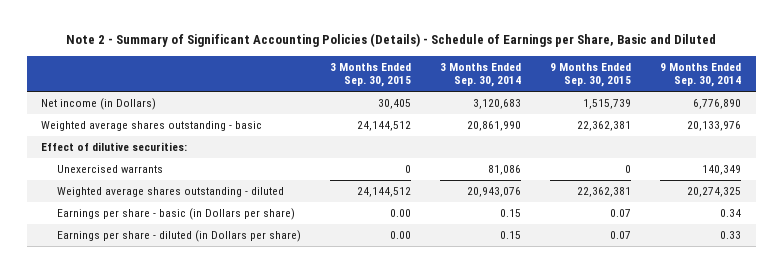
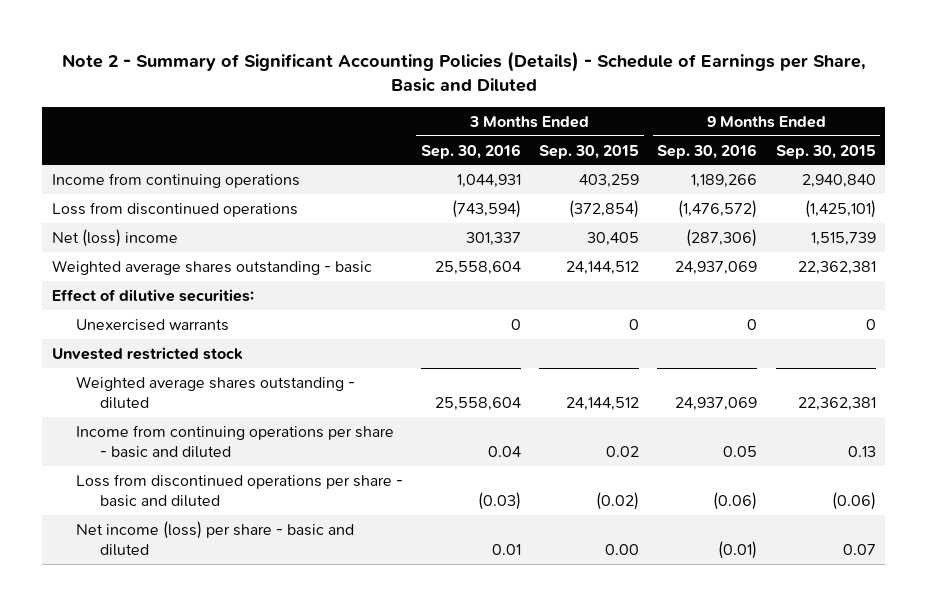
- | 3 Months Ended Sep. 30, 2015 | 3 Months Ended Sep. 30, 2014 | 9 Months Ended Sep. 30, 2015 | 9 Months Ended Sep. 30, 2014
+ | 3 Months Ended Sep. 30, 2016 | 3 Months Ended Sep. 30, 2015 | 9 Months Ended Sep. 30, 2016 | 9 Months Ended Sep. 30, 2015
- Net income (in Dollars) | 30,405 | 3,120,683 | 1,515,739 | 6,776,890
+ Income from continuing operations | 1,044,931 | 403,259 | 1,189,266 | 2,940,840
+ Loss from discontinued operations | (743,594) | (372,854) | (1,476,572) | (1,425,101)
+ Net (loss) income | 301,337 | 30,405 | (287,306) | 1,515,739
+ Unvested restricted stock
- Earnings per share - basic (in Dollars per share) | 0.00 | 0.15 | 0.07 | 0.34
- Earnings per share - diluted (in Dollars per share) | 0.00 | 0.15 | 0.07 | 0.33
+ Income from continuing operations per share - basic and diluted | 0.04 | 0.02 | 0.05 | 0.13
+ Loss from discontinued operations per share - basic and diluted | (0.03) | (0.02) | (0.06) | (0.06)
+ Net income (loss) per share - basic and diluted | 0.01 | 0.00 | (0.01) | 0.07

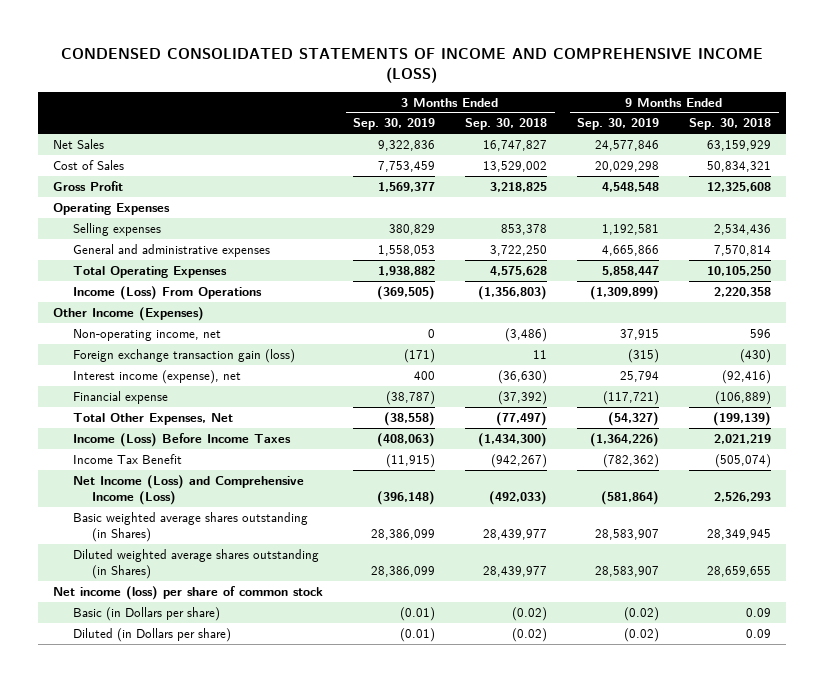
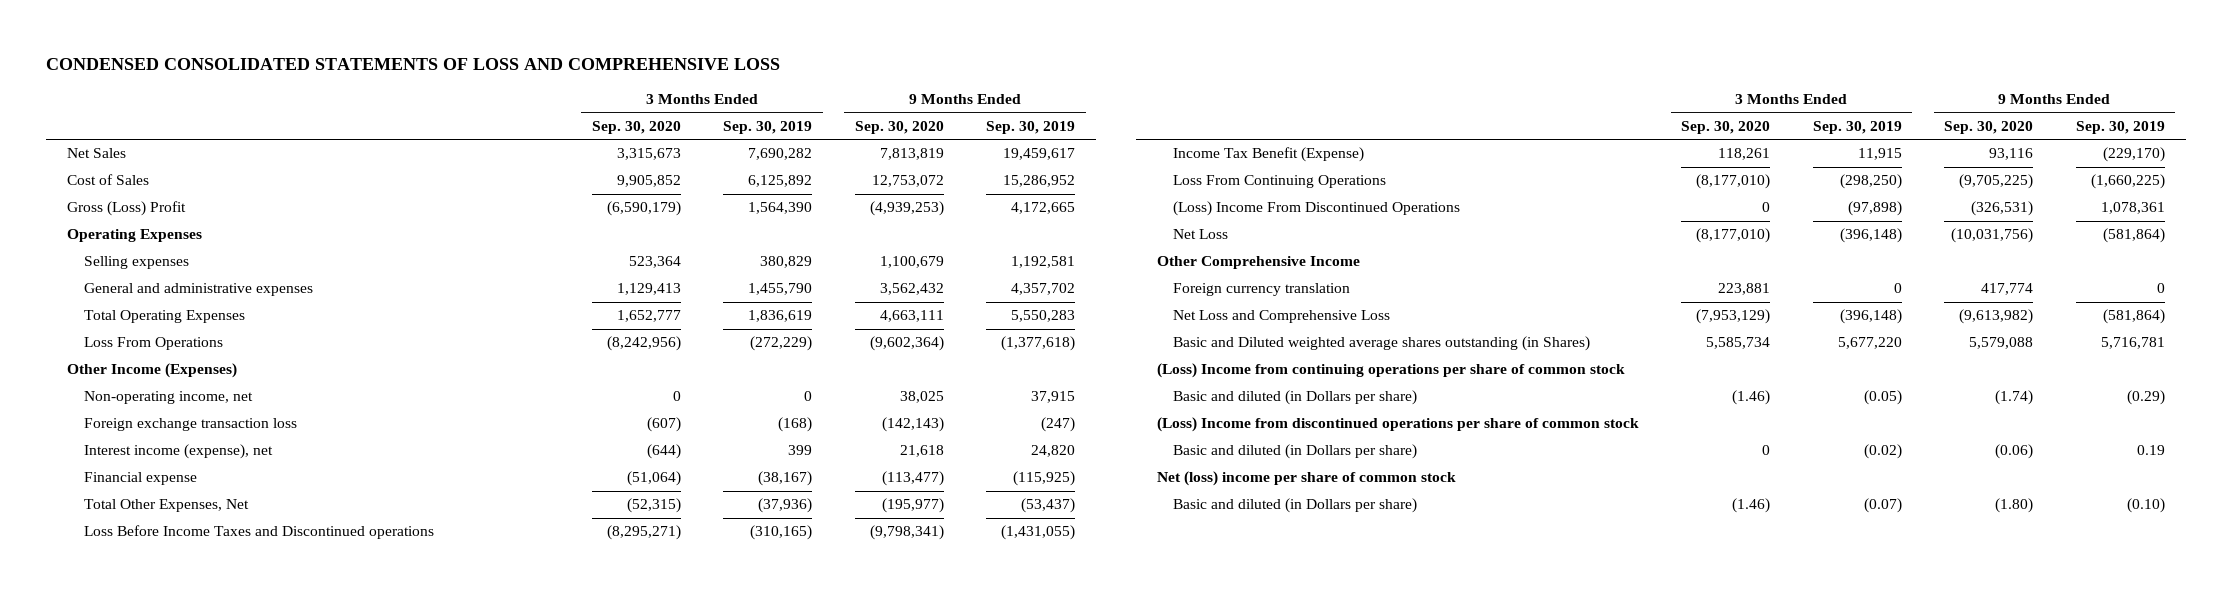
- CONDENSED CONSOLIDATED STATEMENTS OF INCOME AND COMPREHENSIVE INCOME (LOSS)
+ CONDENSED CONSOLIDATED STATEMENTS OF LOSS AND COMPREHENSIVE LOSS
- | 3 Months Ended Sep. 30, 2019 | 3 Months Ended Sep. 30, 2018 | 9 Months Ended Sep. 30, 2019 | 9 Months Ended Sep. 30, 2018
+ | 3 Months Ended Sep. 30, 2020 | 3 Months Ended Sep. 30, 2019 | 9 Months Ended Sep. 30, 2020 | 9 Months Ended Sep. 30, 2019
- Net Sales | 9,322,836 | 16,747,827 | 24,577,846 | 63,159,929
- Cost of Sales | 7,753,459 | 13,529,002 | 20,029,298 | 50,834,321
- Gross Profit | 1,569,377 | 3,218,825 | 4,548,548 | 12,325,608
+ Net Sales | 3,315,673 | 7,690,282 | 7,813,819 | 19,459,617
+ Cost of Sales | 9,905,852 | 6,125,892 | 12,753,072 | 15,286,952
+ Gross (Loss) Profit | (6,590,179) | 1,564,390 | (4,939,253) | 4,172,665
- General and administrative expenses | 1,558,053 | 3,722,250 | 4,665,866 | 7,570,814
- Total Operating Expenses | 1,938,882 | 4,575,628 | 5,858,447 | 10,105,250
- Income (Loss) From Operations | (369,505) | (1,356,803) | (1,309,899) | 2,220,358
+ General and administrative expenses | 1,129,413 | 1,455,790 | 3,562,432 | 4,357,702
+ Total Operating Expenses | 1,652,777 | 1,836,619 | 4,663,111 | 5,550,283
+ Loss From Operations | (8,242,956) | (272,229) | (9,602,364) | (1,377,618)
- Foreign exchange transaction gain (loss) | (171) | 11 | (315) | (430)
- Interest income (expense), net | 400 | (36,630) | 25,794 | (92,416)
- Financial expense | (38,787) | (37,392) | (117,721) | (106,889)
- Total Other Expenses, Net | (38,558) | (77,497) | (54,327) | (199,139)
- Income (Loss) Before Income Taxes | (408,063) | (1,434,300) | (1,364,226) | 2,021,219
- Income Tax Benefit | (11,915) | (942,267) | (782,362) | (505,074)
- Net Income (Loss) and Comprehensive Income (Loss) | (396,148) | (492,033) | (581,864) | 2,526,293
- Basic weighted average shares outstanding (in Shares) | 28,386,099 | 28,439,977 | 28,583,907 | 28,349,945
- Diluted weighted average shares outstanding (in Shares) | 28,386,099 | 28,439,977 | 28,583,907 | 28,659,655
- Net income (loss) per share of common stock
- Basic (in Dollars per share) | (0.01) | (0.02) | (0.02) | 0.09
- Diluted (in Dollars per share) | (0.01) | (0.02) | (0.02) | 0.09
+ Foreign exchange transaction loss | (607) | (168) | (142,143) | (247)
+ Interest income (expense), net | (644) | 399 | 21,618 | 24,820
+ Financial expense | (51,064) | (38,167) | (113,477) | (115,925)
+ Total Other Expenses, Net | (52,315) | (37,936) | (195,977) | (53,437)
+ Loss Before Income Taxes and Discontinued operations | (8,295,271) | (310,165) | (9,798,341) | (1,431,055)
+ Income Tax Benefit (Expense) | 118,261 | 11,915 | 93,116 | (229,170)
+ Loss From Continuing Operations | (8,177,010) | (298,250) | (9,705,225) | (1,660,225)
+ (Loss) Income From Discontinued Operations | 0 | (97,898) | (326,531) | 1,078,361
+ Net Loss | (8,177,010) | (396,148) | (10,031,756) | (581,864)
+ Other Comprehensive Income
+ Foreign currency translation | 223,881 | 0 | 417,774 | 0
+ Net Loss and Comprehensive Loss | (7,953,129) | (396,148) | (9,613,982) | (581,864)
+ Basic and Diluted weighted average shares outstanding (in Shares) | 5,585,734 | 5,677,220 | 5,579,088 | 5,716,781
+ (Loss) Income from continuing operations per share of common stock
+ Basic and diluted (in Dollars per share) | (1.46) | (0.05) | (1.74) | (0.29)
+ (Loss) Income from discontinued operations per share of common stock
+ Basic and diluted (in Dollars per share) | 0 | (0.02) | (0.06) | 0.19
+ Net (loss) income per share of common stock
+ Basic and diluted (in Dollars per share) | (1.46) | (0.07) | (1.80) | (0.10)

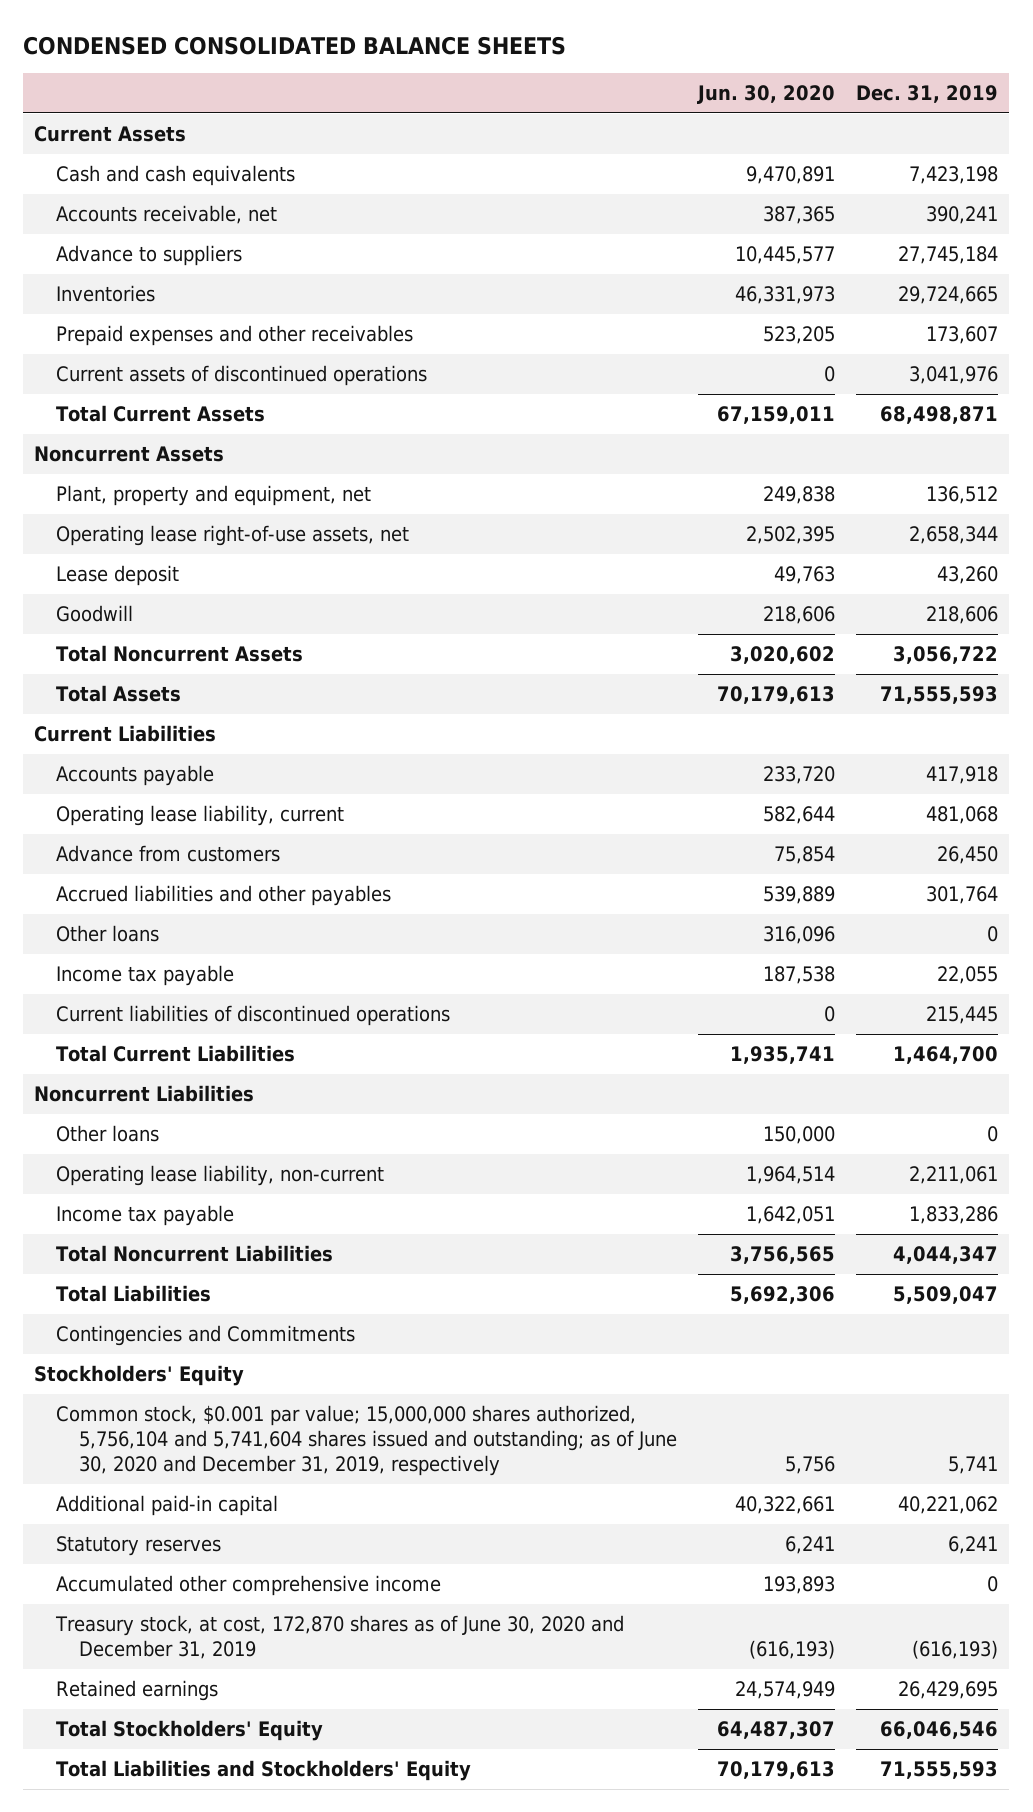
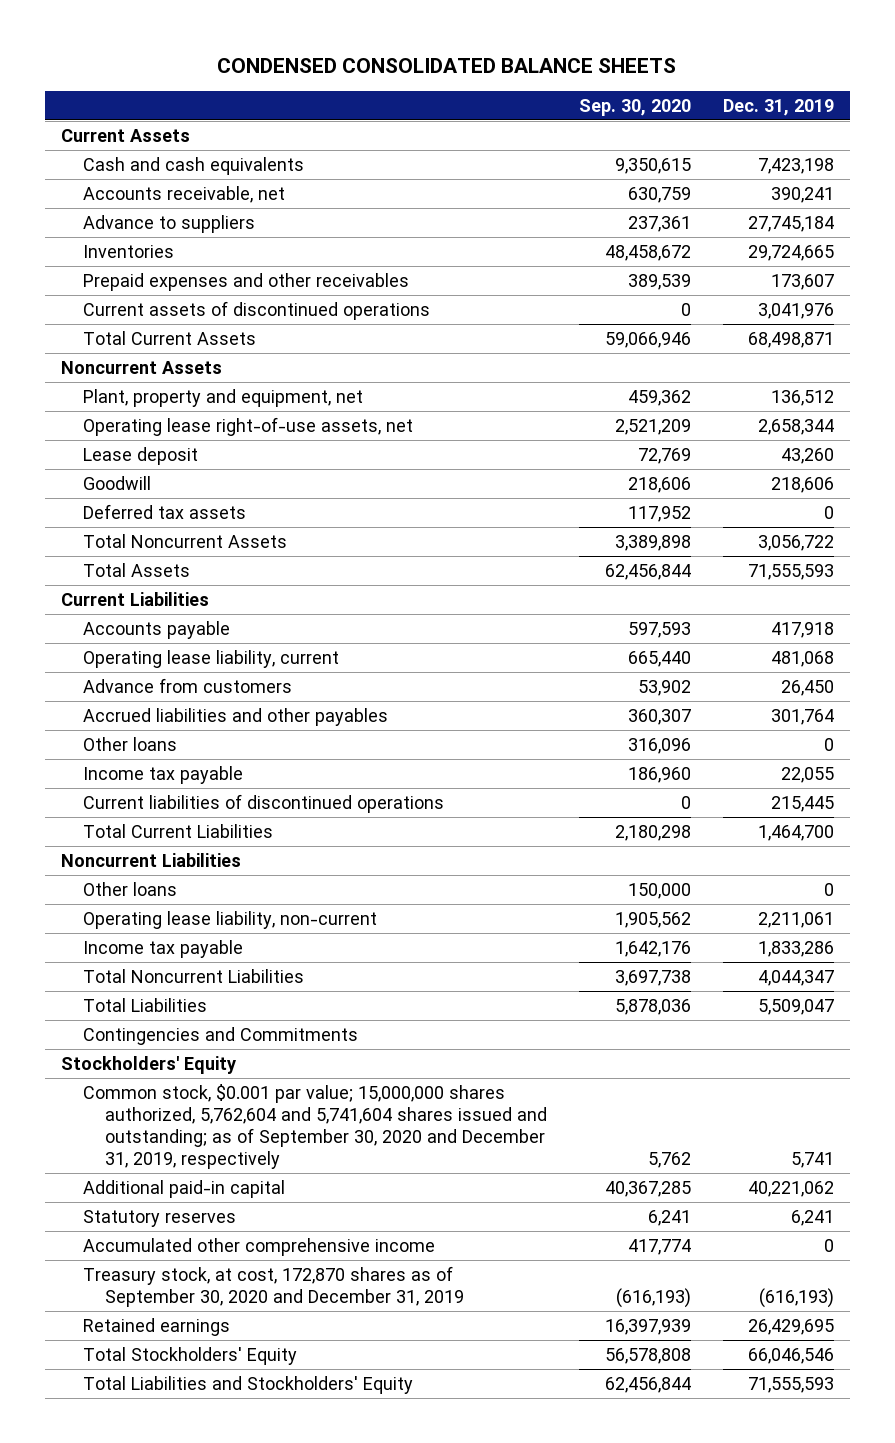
- | Jun. 30, 2020 | Dec. 31, 2019
+ | Sep. 30, 2020 | Dec. 31, 2019
+ Deferred tax assets | 117,952 | 0
- Common stock, $0.001 par value; 15,000,000 shares authorized, 5,756,104 and 5,741,604 shares issued and outstanding; as of June 30, 2020 and December 31, 2019, respectively | 5,756 | 5,741
+ Common stock, $0.001 par value; 15,000,000 shares authorized, 5,762,604 and 5,741,604 shares issued and outstanding; as of September 30, 2020 and December 31, 2019, respectively | 5,762 | 5,741
- Treasury stock, at cost, 172,870 shares as of June 30, 2020 and December 31, 2019 | (616,193) | (616,193)
+ Treasury stock, at cost, 172,870 shares as of September 30, 2020 and December 31, 2019 | (616,193) | (616,193)

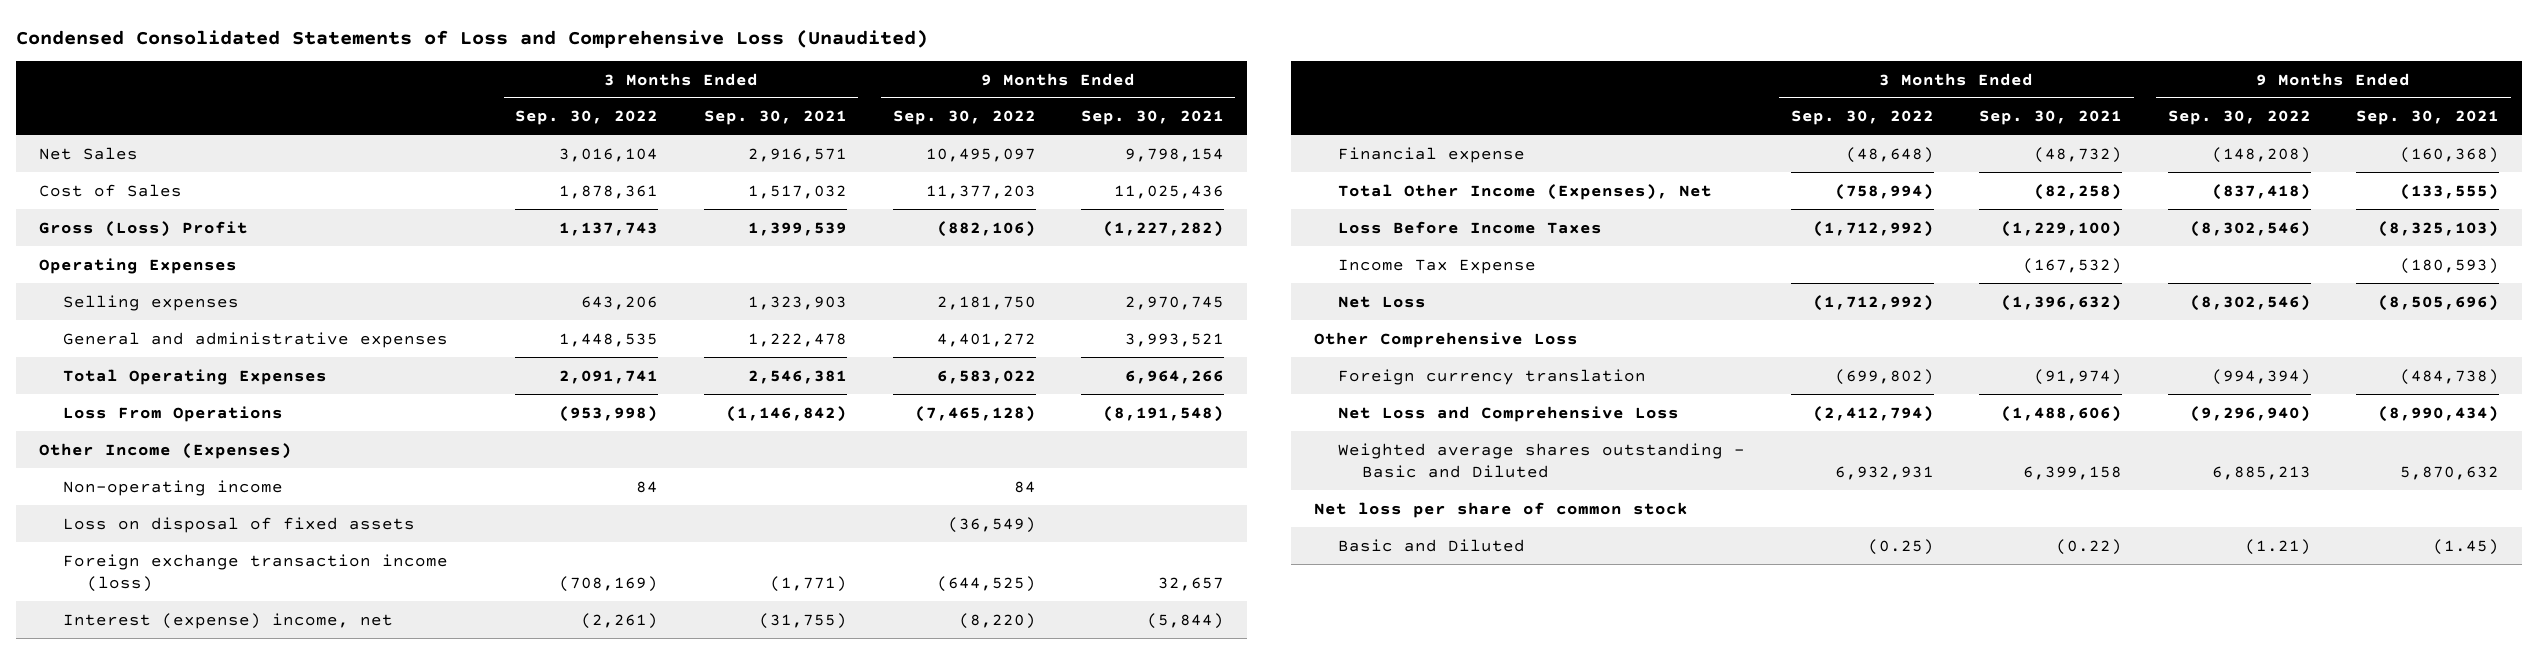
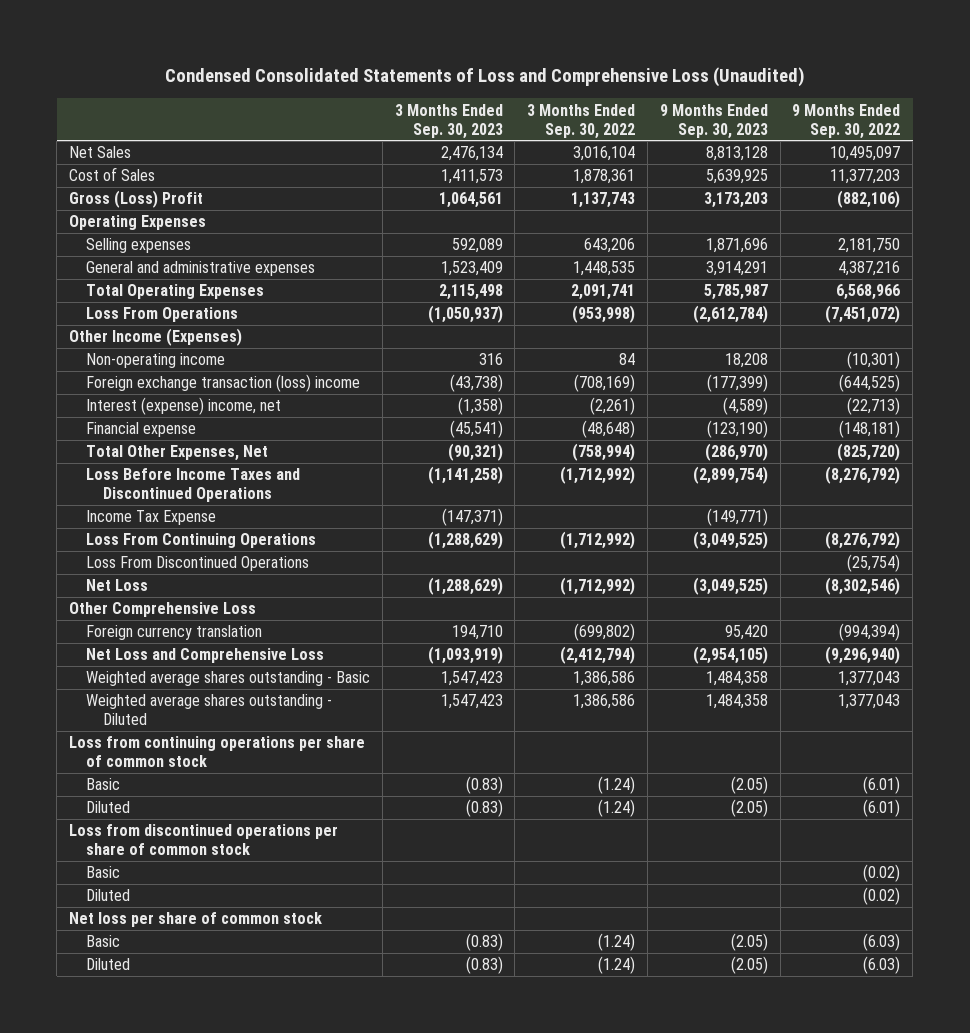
- | 3 Months Ended Sep. 30, 2022 | 3 Months Ended Sep. 30, 2021 | 9 Months Ended Sep. 30, 2022 | 9 Months Ended Sep. 30, 2021
+ | 3 Months Ended Sep. 30, 2023 | 3 Months Ended Sep. 30, 2022 | 9 Months Ended Sep. 30, 2023 | 9 Months Ended Sep. 30, 2022
- General and administrative expenses | 1,448,535 | 1,222,478 | 4,401,272 | 3,993,521
- Total Operating Expenses | 2,091,741 | 2,546,381 | 6,583,022 | 6,964,266
- Loss From Operations | (953,998) | (1,146,842) | (7,465,128) | (8,191,548)
+ General and administrative expenses | 1,523,409 | 1,448,535 | 3,914,291 | 4,387,216
+ Total Operating Expenses | 2,115,498 | 2,091,741 | 5,785,987 | 6,568,966
+ Loss From Operations | (1,050,937) | (953,998) | (2,612,784) | (7,451,072)
- Non-operating income | 84 | | 84 |
- Loss on disposal of fixed assets | | | (36,549) |
- Foreign exchange transaction income (loss) | (708,169) | (1,771) | (644,525) | 32,657
- Interest (expense) income, net | (2,261) | (31,755) | (8,220) | (5,844)
- Financial expense | (48,648) | (48,732) | (148,208) | (160,368)
- Total Other Income (Expenses), Net | (758,994) | (82,258) | (837,418) | (133,555)
- Loss Before Income Taxes | (1,712,992) | (1,229,100) | (8,302,546) | (8,325,103)
+ Non-operating income | 316 | 84 | 18,208 | (10,301)
+ Foreign exchange transaction (loss) income | (43,738) | (708,169) | (177,399) | (644,525)
+ Interest (expense) income, net | (1,358) | (2,261) | (4,589) | (22,713)
+ Financial expense | (45,541) | (48,648) | (123,190) | (148,181)
+ Total Other Expenses, Net | (90,321) | (758,994) | (286,970) | (825,720)
+ Loss Before Income Taxes and Discontinued Operations | (1,141,258) | (1,712,992) | (2,899,754) | (8,276,792)
+ Loss From Continuing Operations | (1,288,629) | (1,712,992) | (3,049,525) | (8,276,792)
+ Loss From Discontinued Operations | | | | (25,754)
- Weighted average shares outstanding - Basic and Diluted | 6,932,931 | 6,399,158 | 6,885,213 | 5,870,632
+ Weighted average shares outstanding - Basic | 1,547,423 | 1,386,586 | 1,484,358 | 1,377,043
+ Weighted average shares outstanding - Diluted | 1,547,423 | 1,386,586 | 1,484,358 | 1,377,043
+ Loss from continuing operations per share of common stock
+ Basic | (0.83) | (1.24) | (2.05) | (6.01)
+ Diluted | (0.83) | (1.24) | (2.05) | (6.01)
+ Loss from discontinued operations per share of common stock
+ Basic | | | | (0.02)
+ Diluted | | | | (0.02)
- Basic and Diluted | (0.25) | (0.22) | (1.21) | (1.45)
+ Basic | (0.83) | (1.24) | (2.05) | (6.03)
+ Diluted | (0.83) | (1.24) | (2.05) | (6.03)

